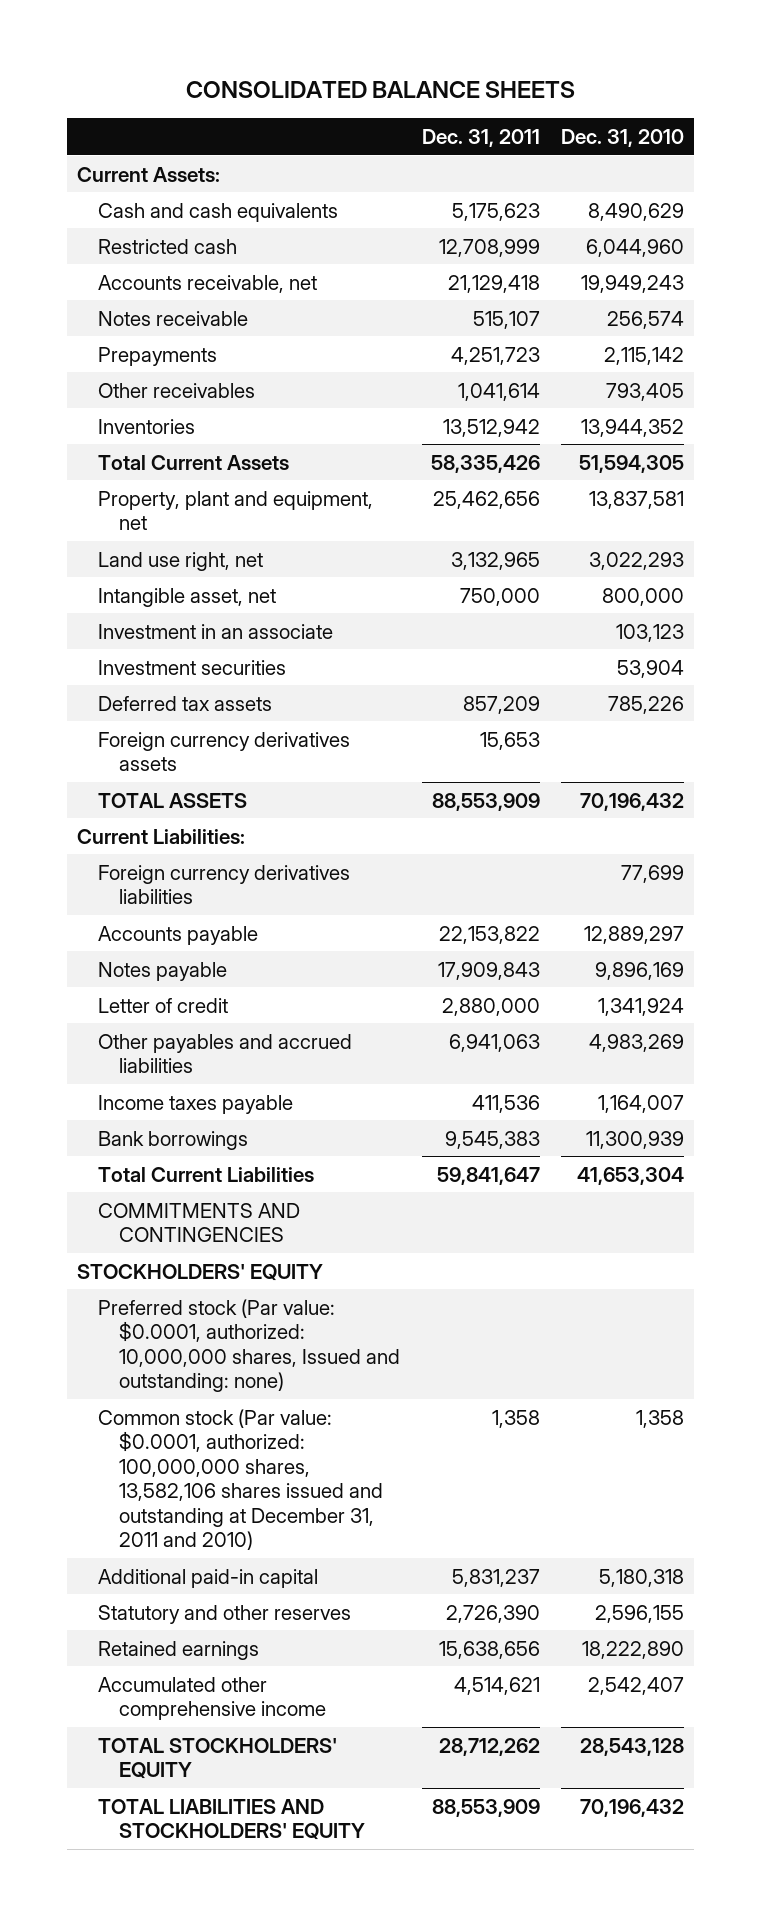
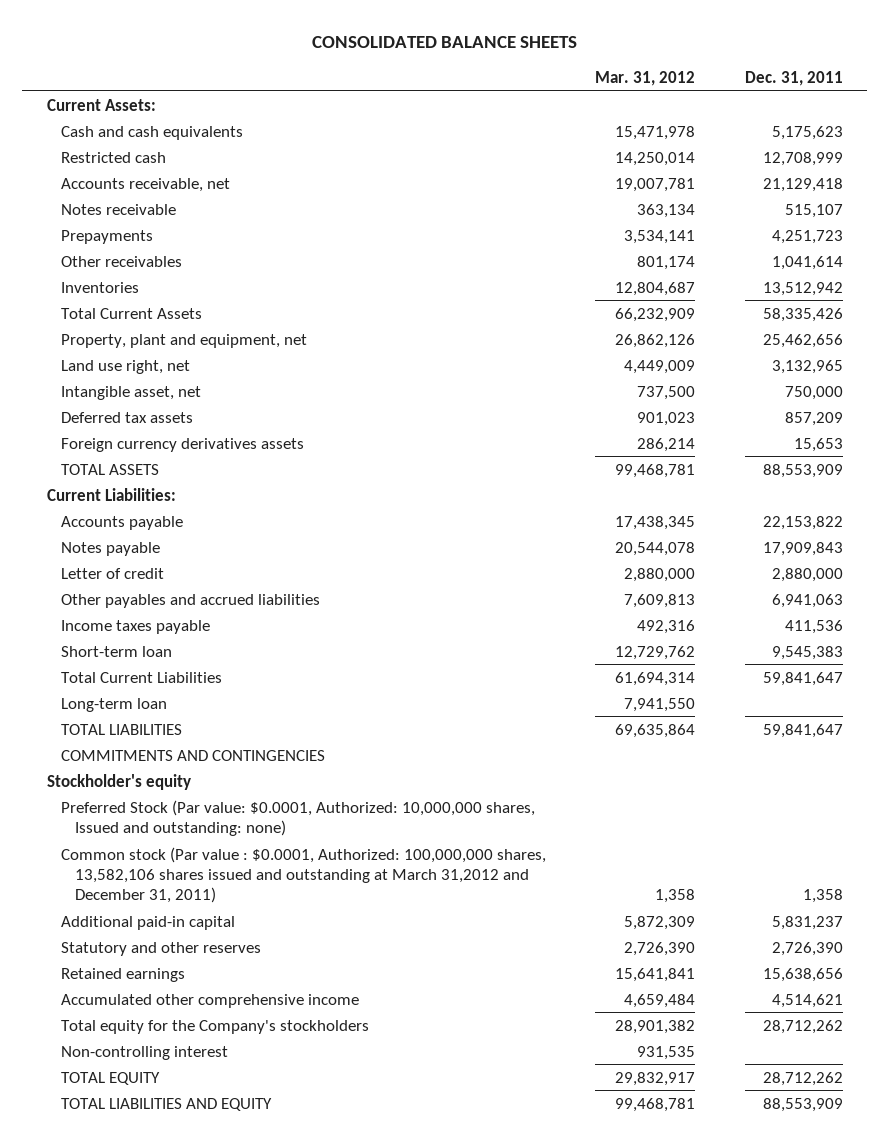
- | Dec. 31, 2011 | Dec. 31, 2010
+ | Mar. 31, 2012 | Dec. 31, 2011
- Investment in an associate | | 103,123
- Investment securities | | 53,904
- Foreign currency derivatives liabilities | | 77,699
- Bank borrowings | 9,545,383 | 11,300,939
+ Short-term loan | 12,729,762 | 9,545,383
+ Long-term loan | 7,941,550 |
+ TOTAL LIABILITIES | 69,635,864 | 59,841,647
- STOCKHOLDERS' EQUITY
- Preferred stock (Par value: $0.0001, authorized: 10,000,000 shares, Issued and outstanding: none)
- Common stock (Par value: $0.0001, authorized: 100,000,000 shares, 13,582,106 shares issued and outstanding at December 31, 2011 and 2010) | 1,358 | 1,358
+ Stockholder's equity
+ Preferred Stock (Par value: $0.0001, Authorized: 10,000,000 shares, Issued and outstanding: none)
+ Common stock (Par value : $0.0001, Authorized: 100,000,000 shares, 13,582,106 shares issued and outstanding at March 31,2012 and December 31, 2011) | 1,358 | 1,358
- TOTAL STOCKHOLDERS' EQUITY | 28,712,262 | 28,543,128
- TOTAL LIABILITIES AND STOCKHOLDERS' EQUITY | 88,553,909 | 70,196,432
+ Total equity for the Company's stockholders | 28,901,382 | 28,712,262
+ Non-controlling interest | 931,535 |
+ TOTAL EQUITY | 29,832,917 | 28,712,262
+ TOTAL LIABILITIES AND EQUITY | 99,468,781 | 88,553,909

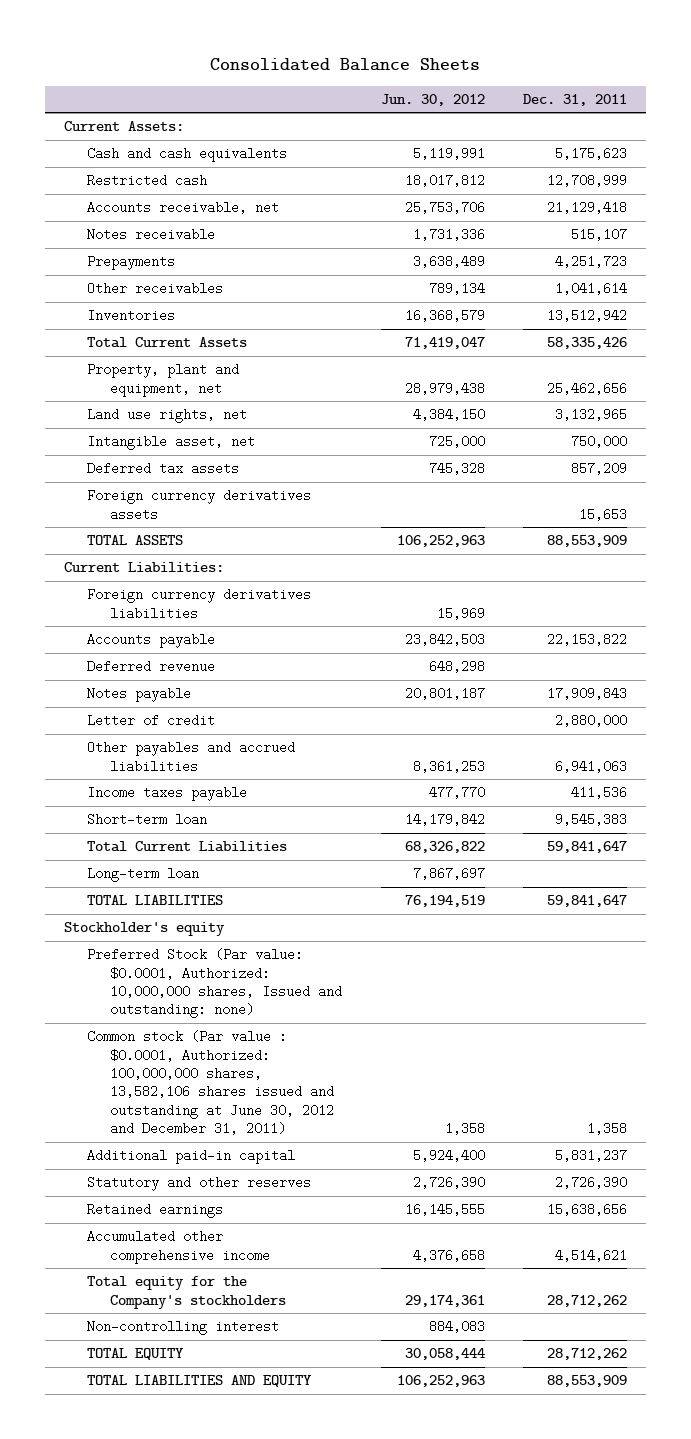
- CONSOLIDATED BALANCE SHEETS
+ Consolidated Balance Sheets
- | Mar. 31, 2012 | Dec. 31, 2011
+ | Jun. 30, 2012 | Dec. 31, 2011
- Land use right, net | 4,449,009 | 3,132,965
+ Land use rights, net | 4,384,150 | 3,132,965
+ Foreign currency derivatives liabilities | 15,969 |
+ Deferred revenue | 648,298 |
- COMMITMENTS AND CONTINGENCIES
- Common stock (Par value : $0.0001, Authorized: 100,000,000 shares, 13,582,106 shares issued and outstanding at March 31,2012 and December 31, 2011) | 1,358 | 1,358
+ Common stock (Par value : $0.0001, Authorized: 100,000,000 shares, 13,582,106 shares issued and outstanding at June 30, 2012 and December 31, 2011) | 1,358 | 1,358

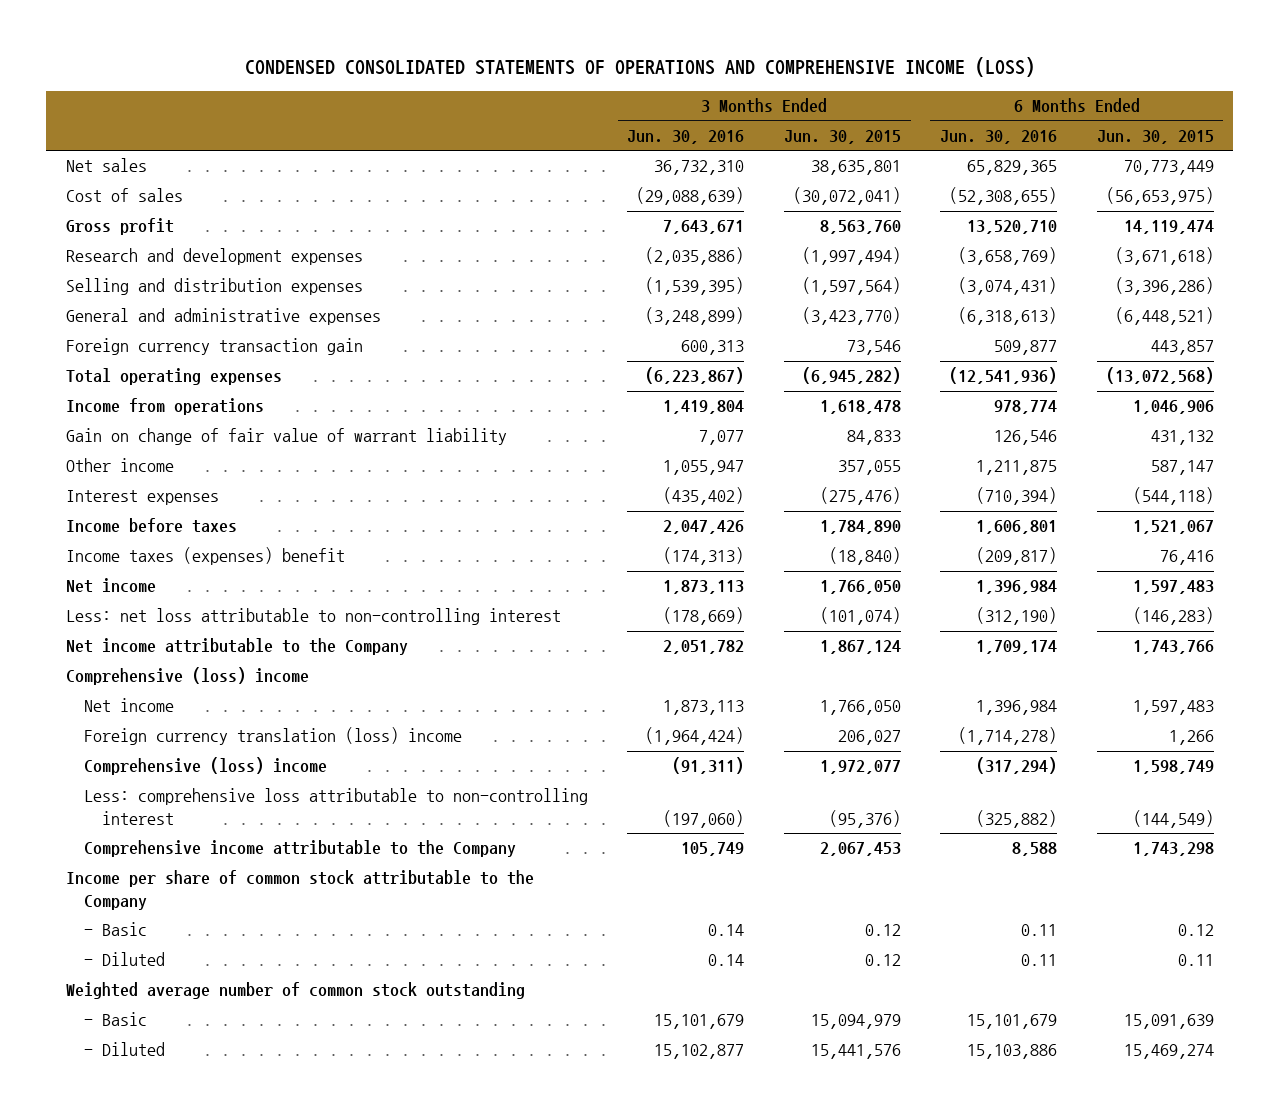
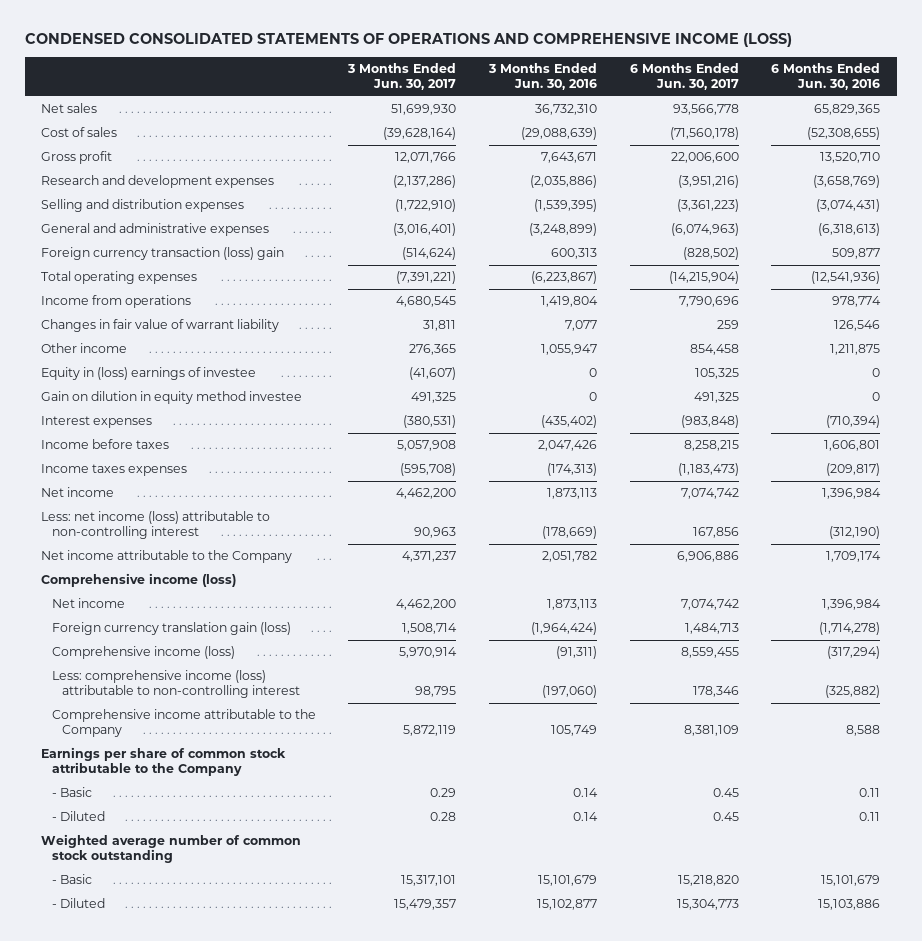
- | 3 Months Ended Jun. 30, 2016 | 3 Months Ended Jun. 30, 2015 | 6 Months Ended Jun. 30, 2016 | 6 Months Ended Jun. 30, 2015
+ | 3 Months Ended Jun. 30, 2017 | 3 Months Ended Jun. 30, 2016 | 6 Months Ended Jun. 30, 2017 | 6 Months Ended Jun. 30, 2016
- Foreign currency transaction gain | 600,313 | 73,546 | 509,877 | 443,857
+ Foreign currency transaction (loss) gain | (514,624) | 600,313 | (828,502) | 509,877
- Gain on change of fair value of warrant liability | 7,077 | 84,833 | 126,546 | 431,132
+ Changes in fair value of warrant liability | 31,811 | 7,077 | 259 | 126,546
+ Equity in (loss) earnings of investee | (41,607) | 0 | 105,325 | 0
+ Gain on dilution in equity method investee | 491,325 | 0 | 491,325 | 0
- Income taxes (expenses) benefit | (174,313) | (18,840) | (209,817) | 76,416
+ Income taxes expenses | (595,708) | (174,313) | (1,183,473) | (209,817)
- Less: net loss attributable to non-controlling interest | (178,669) | (101,074) | (312,190) | (146,283)
+ Less: net income (loss) attributable to non-controlling interest | 90,963 | (178,669) | 167,856 | (312,190)
- Comprehensive (loss) income
+ Comprehensive income (loss)
- Foreign currency translation (loss) income | (1,964,424) | 206,027 | (1,714,278) | 1,266
- Comprehensive (loss) income | (91,311) | 1,972,077 | (317,294) | 1,598,749
- Less: comprehensive loss attributable to non-controlling interest | (197,060) | (95,376) | (325,882) | (144,549)
+ Foreign currency translation gain (loss) | 1,508,714 | (1,964,424) | 1,484,713 | (1,714,278)
+ Comprehensive income (loss) | 5,970,914 | (91,311) | 8,559,455 | (317,294)
+ Less: comprehensive income (loss) attributable to non-controlling interest | 98,795 | (197,060) | 178,346 | (325,882)
- Income per share of common stock attributable to the Company
+ Earnings per share of common stock attributable to the Company

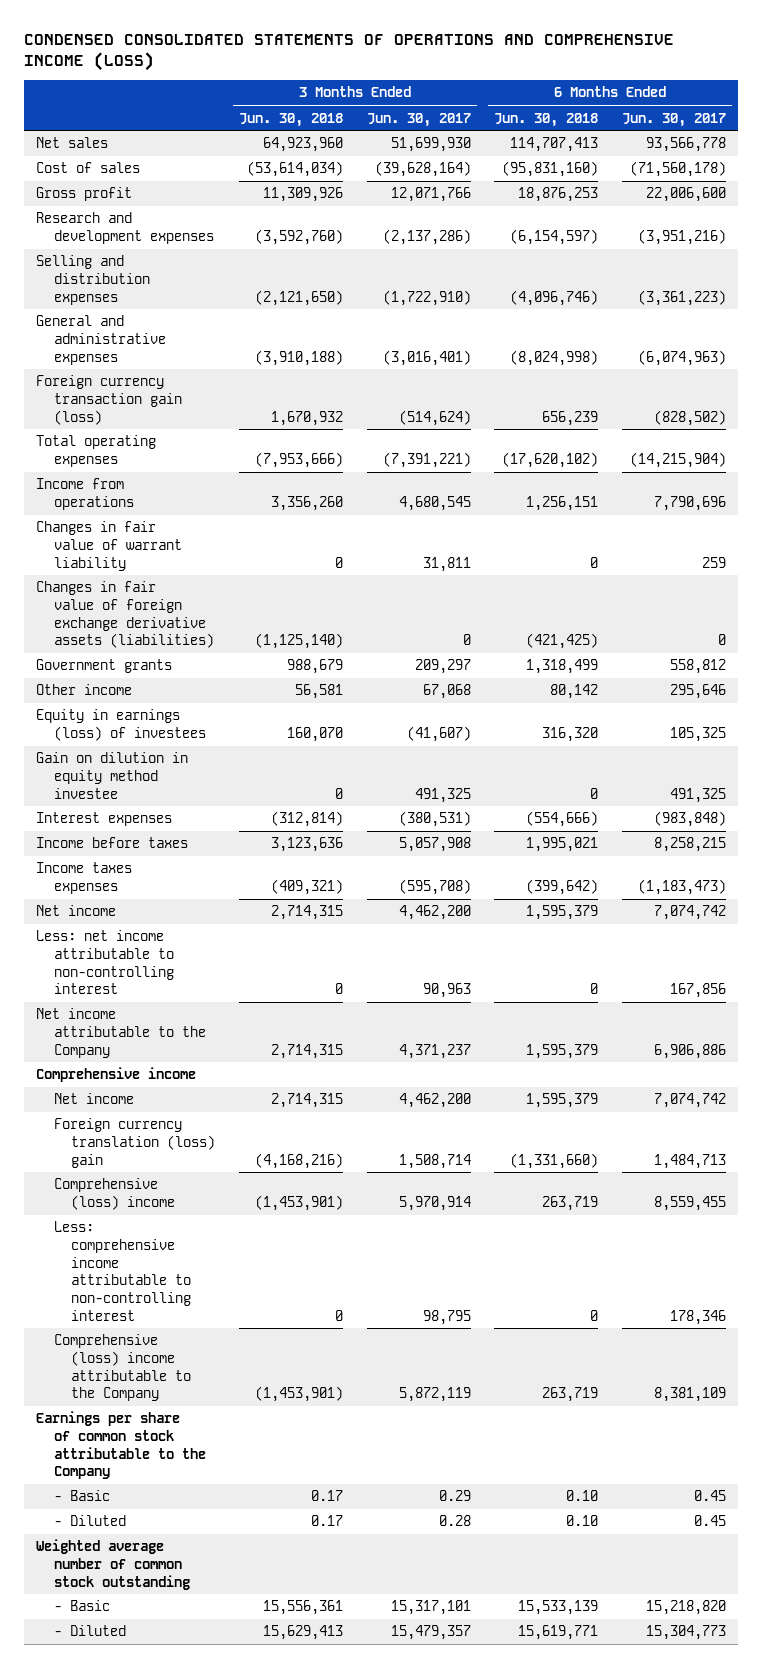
- | 3 Months Ended Jun. 30, 2017 | 3 Months Ended Jun. 30, 2016 | 6 Months Ended Jun. 30, 2017 | 6 Months Ended Jun. 30, 2016
+ | 3 Months Ended Jun. 30, 2018 | 3 Months Ended Jun. 30, 2017 | 6 Months Ended Jun. 30, 2018 | 6 Months Ended Jun. 30, 2017
- Foreign currency transaction (loss) gain | (514,624) | 600,313 | (828,502) | 509,877
+ Foreign currency transaction gain (loss) | 1,670,932 | (514,624) | 656,239 | (828,502)
- Other income | 276,365 | 1,055,947 | 854,458 | 1,211,875
- Equity in (loss) earnings of investee | (41,607) | 0 | 105,325 | 0
+ Changes in fair value of foreign exchange derivative assets (liabilities) | (1,125,140) | 0 | (421,425) | 0
+ Government grants | 988,679 | 209,297 | 1,318,499 | 558,812
+ Other income | 56,581 | 67,068 | 80,142 | 295,646
+ Equity in earnings (loss) of investees | 160,070 | (41,607) | 316,320 | 105,325
- Less: net income (loss) attributable to non-controlling interest | 90,963 | (178,669) | 167,856 | (312,190)
+ Less: net income attributable to non-controlling interest | 0 | 90,963 | 0 | 167,856
- Comprehensive income (loss)
+ Comprehensive income
- Foreign currency translation gain (loss) | 1,508,714 | (1,964,424) | 1,484,713 | (1,714,278)
- Comprehensive income (loss) | 5,970,914 | (91,311) | 8,559,455 | (317,294)
- Less: comprehensive income (loss) attributable to non-controlling interest | 98,795 | (197,060) | 178,346 | (325,882)
- Comprehensive income attributable to the Company | 5,872,119 | 105,749 | 8,381,109 | 8,588
+ Foreign currency translation (loss) gain | (4,168,216) | 1,508,714 | (1,331,660) | 1,484,713
+ Comprehensive (loss) income | (1,453,901) | 5,970,914 | 263,719 | 8,559,455
+ Less: comprehensive income attributable to non-controlling interest | 0 | 98,795 | 0 | 178,346
+ Comprehensive (loss) income attributable to the Company | (1,453,901) | 5,872,119 | 263,719 | 8,381,109

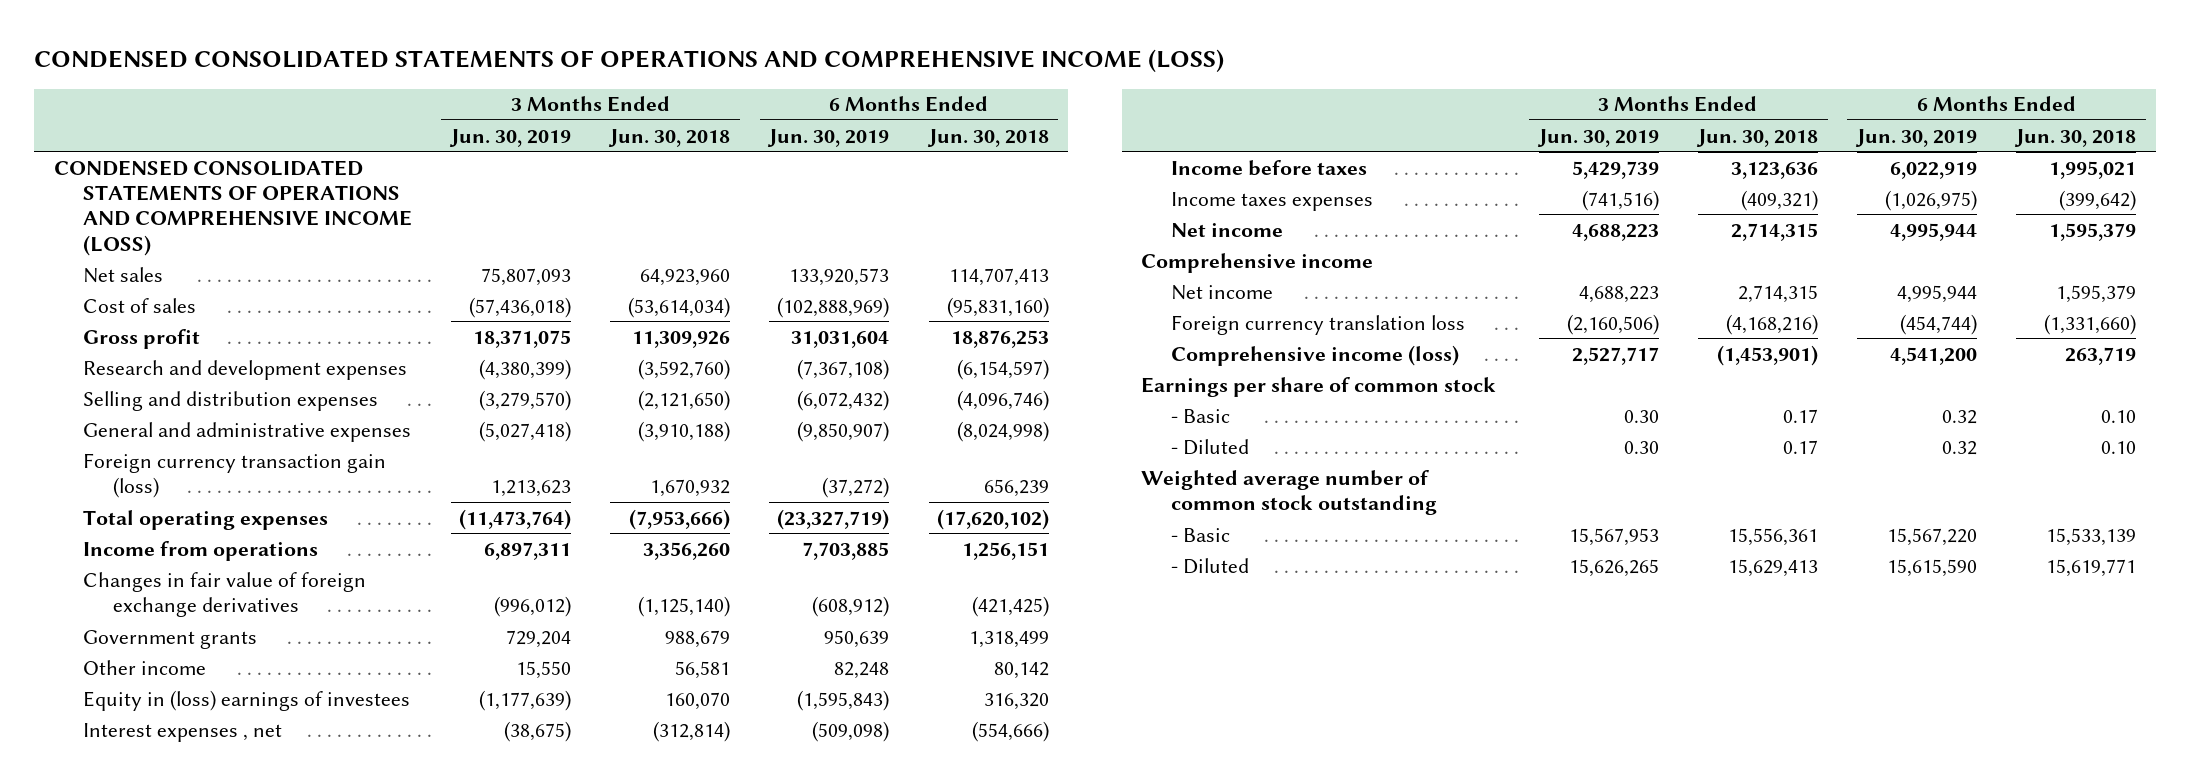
- | 3 Months Ended Jun. 30, 2018 | 3 Months Ended Jun. 30, 2017 | 6 Months Ended Jun. 30, 2018 | 6 Months Ended Jun. 30, 2017
+ | 3 Months Ended Jun. 30, 2019 | 3 Months Ended Jun. 30, 2018 | 6 Months Ended Jun. 30, 2019 | 6 Months Ended Jun. 30, 2018
+ CONDENSED CONSOLIDATED STATEMENTS OF OPERATIONS AND COMPREHENSIVE INCOME (LOSS)
- Changes in fair value of warrant liability | 0 | 31,811 | 0 | 259
- Changes in fair value of foreign exchange derivative assets (liabilities) | (1,125,140) | 0 | (421,425) | 0
+ Changes in fair value of foreign exchange derivatives | (996,012) | (1,125,140) | (608,912) | (421,425)
- Equity in earnings (loss) of investees | 160,070 | (41,607) | 316,320 | 105,325
- Gain on dilution in equity method investee | 0 | 491,325 | 0 | 491,325
- Interest expenses | (312,814) | (380,531) | (554,666) | (983,848)
+ Equity in (loss) earnings of investees | (1,177,639) | 160,070 | (1,595,843) | 316,320
+ Interest expenses , net | (38,675) | (312,814) | (509,098) | (554,666)
- Less: net income attributable to non-controlling interest | 0 | 90,963 | 0 | 167,856
- Net income attributable to the Company | 2,714,315 | 4,371,237 | 1,595,379 | 6,906,886
- Foreign currency translation (loss) gain | (4,168,216) | 1,508,714 | (1,331,660) | 1,484,713
- Comprehensive (loss) income | (1,453,901) | 5,970,914 | 263,719 | 8,559,455
- Less: comprehensive income attributable to non-controlling interest | 0 | 98,795 | 0 | 178,346
- Comprehensive (loss) income attributable to the Company | (1,453,901) | 5,872,119 | 263,719 | 8,381,109
- Earnings per share of common stock attributable to the Company
+ Foreign currency translation loss | (2,160,506) | (4,168,216) | (454,744) | (1,331,660)
+ Comprehensive income (loss) | 2,527,717 | (1,453,901) | 4,541,200 | 263,719
+ Earnings per share of common stock

